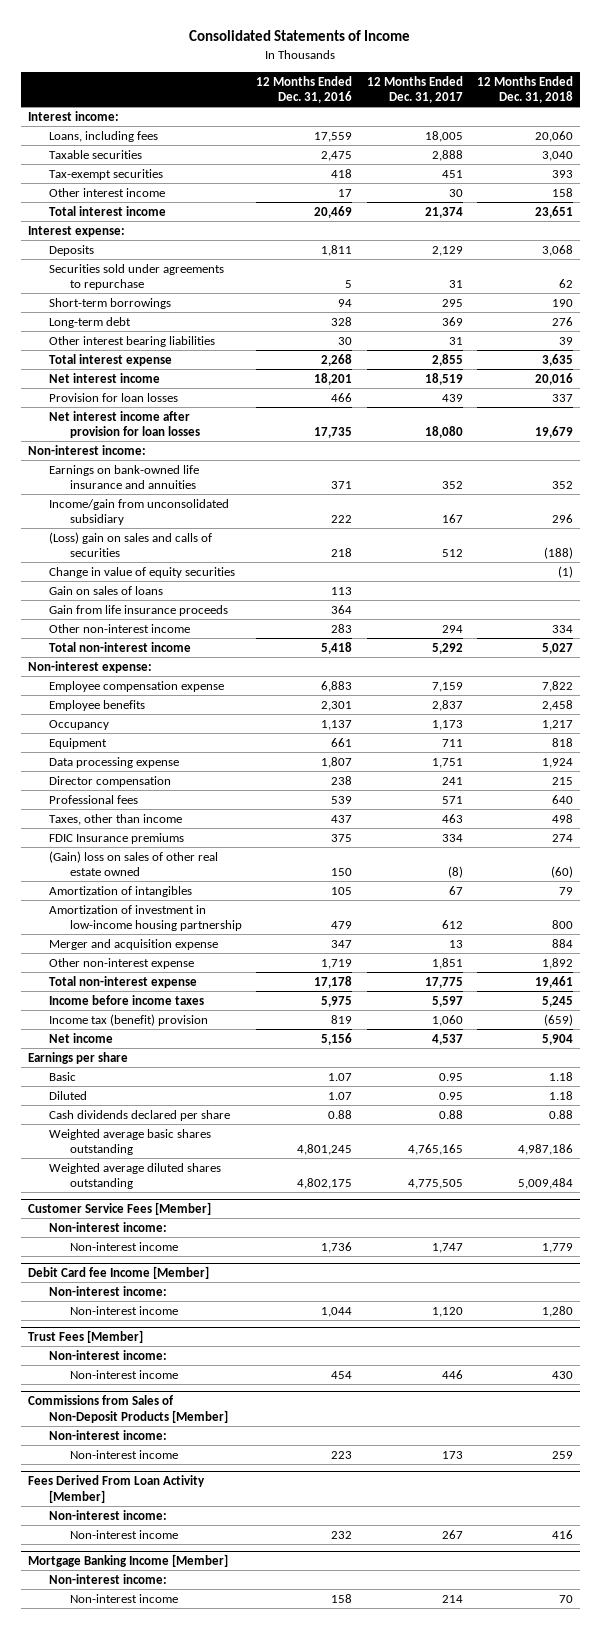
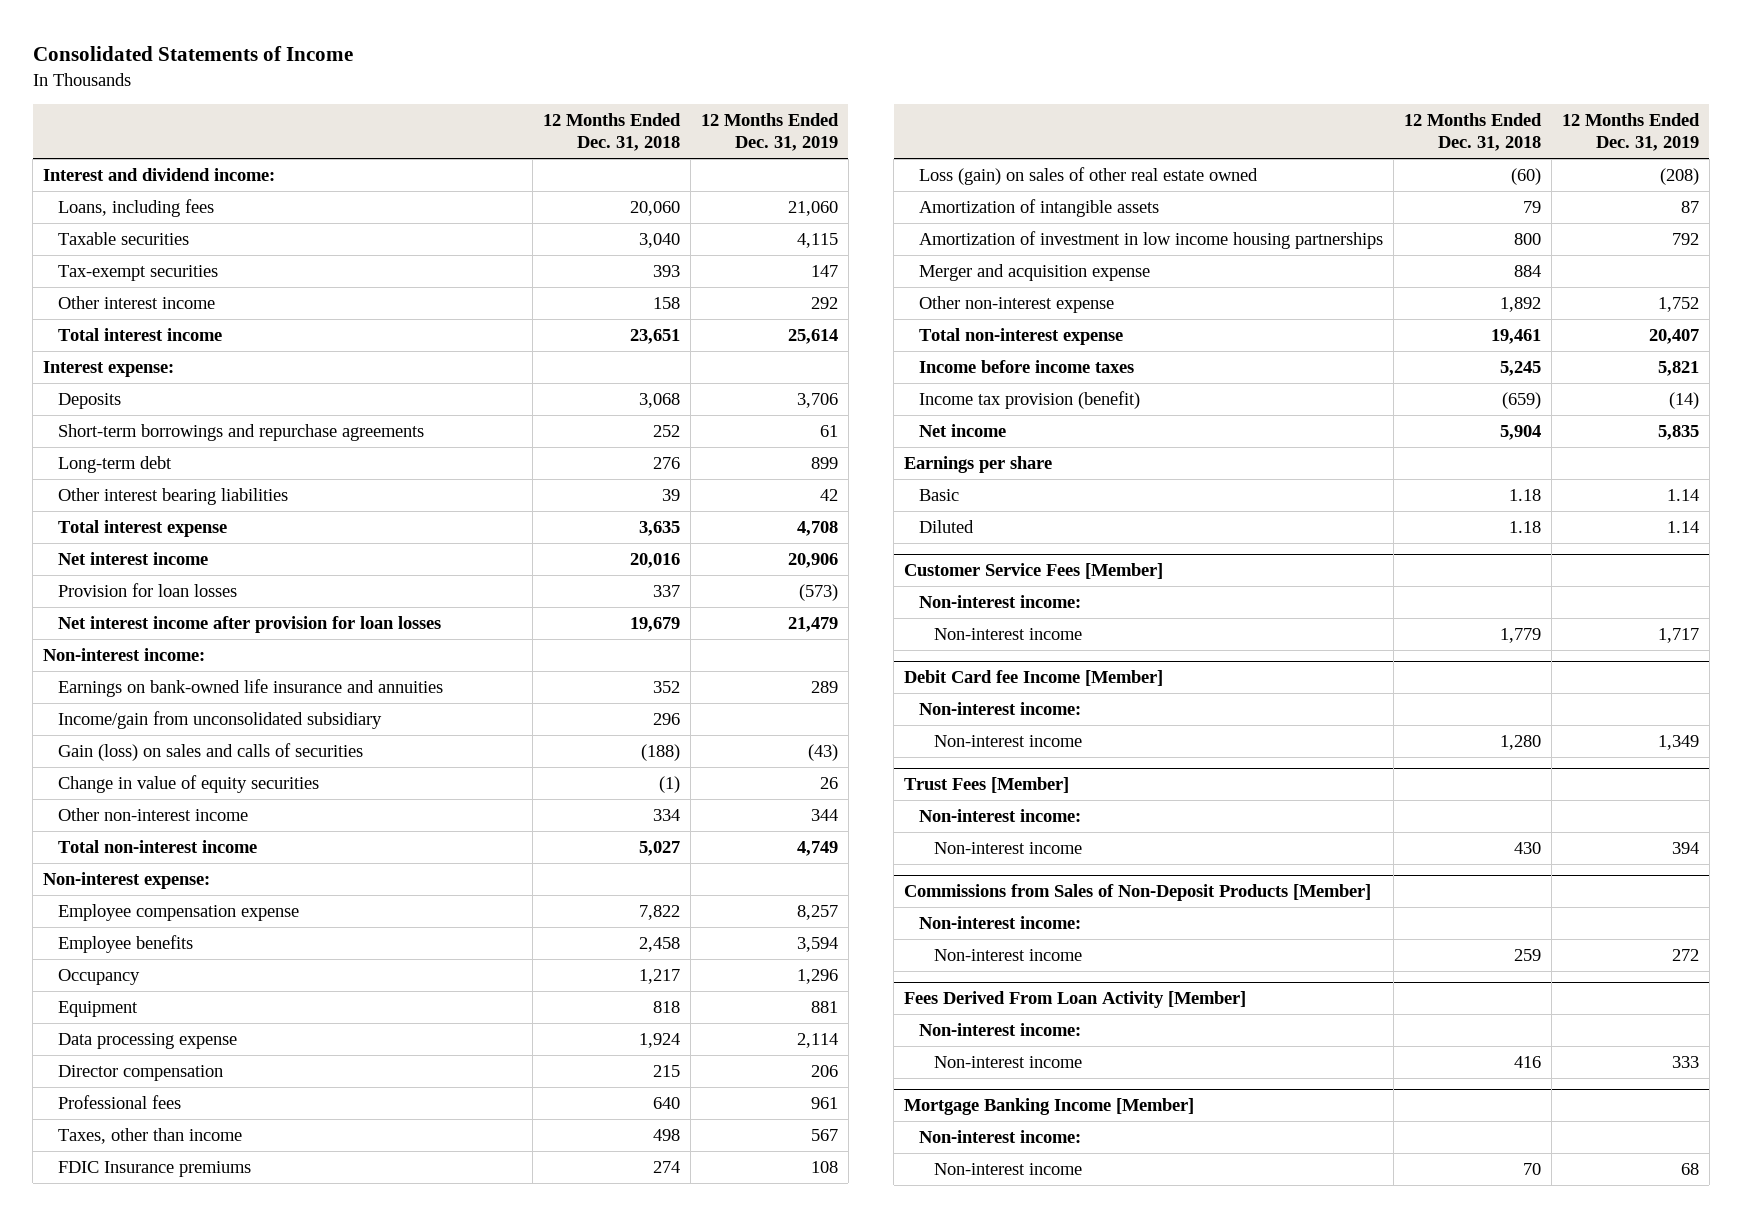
- | 12 Months Ended Dec. 31, 2016 | 12 Months Ended Dec. 31, 2017 | 12 Months Ended Dec. 31, 2018
+ | 12 Months Ended Dec. 31, 2018 | 12 Months Ended Dec. 31, 2019
- Interest income:
+ Interest and dividend income:
- Securities sold under agreements to repurchase | 5 | 31 | 62
- Short-term borrowings | 94 | 295 | 190
+ Short-term borrowings and repurchase agreements | 252 | 61
- (Loss) gain on sales and calls of securities | 218 | 512 | (188)
+ Gain (loss) on sales and calls of securities | (188) | (43)
- Gain on sales of loans | 113 | |
- Gain from life insurance proceeds | 364 | |
- (Gain) loss on sales of other real estate owned | 150 | (8) | (60)
- Amortization of intangibles | 105 | 67 | 79
- Amortization of investment in low-income housing partnership | 479 | 612 | 800
+ Loss (gain) on sales of other real estate owned | (60) | (208)
+ Amortization of intangible assets | 79 | 87
+ Amortization of investment in low income housing partnerships | 800 | 792
- Income tax (benefit) provision | 819 | 1,060 | (659)
+ Income tax provision (benefit) | (659) | (14)
- Cash dividends declared per share | 0.88 | 0.88 | 0.88
- Weighted average basic shares outstanding | 4,801,245 | 4,765,165 | 4,987,186
- Weighted average diluted shares outstanding | 4,802,175 | 4,775,505 | 5,009,484

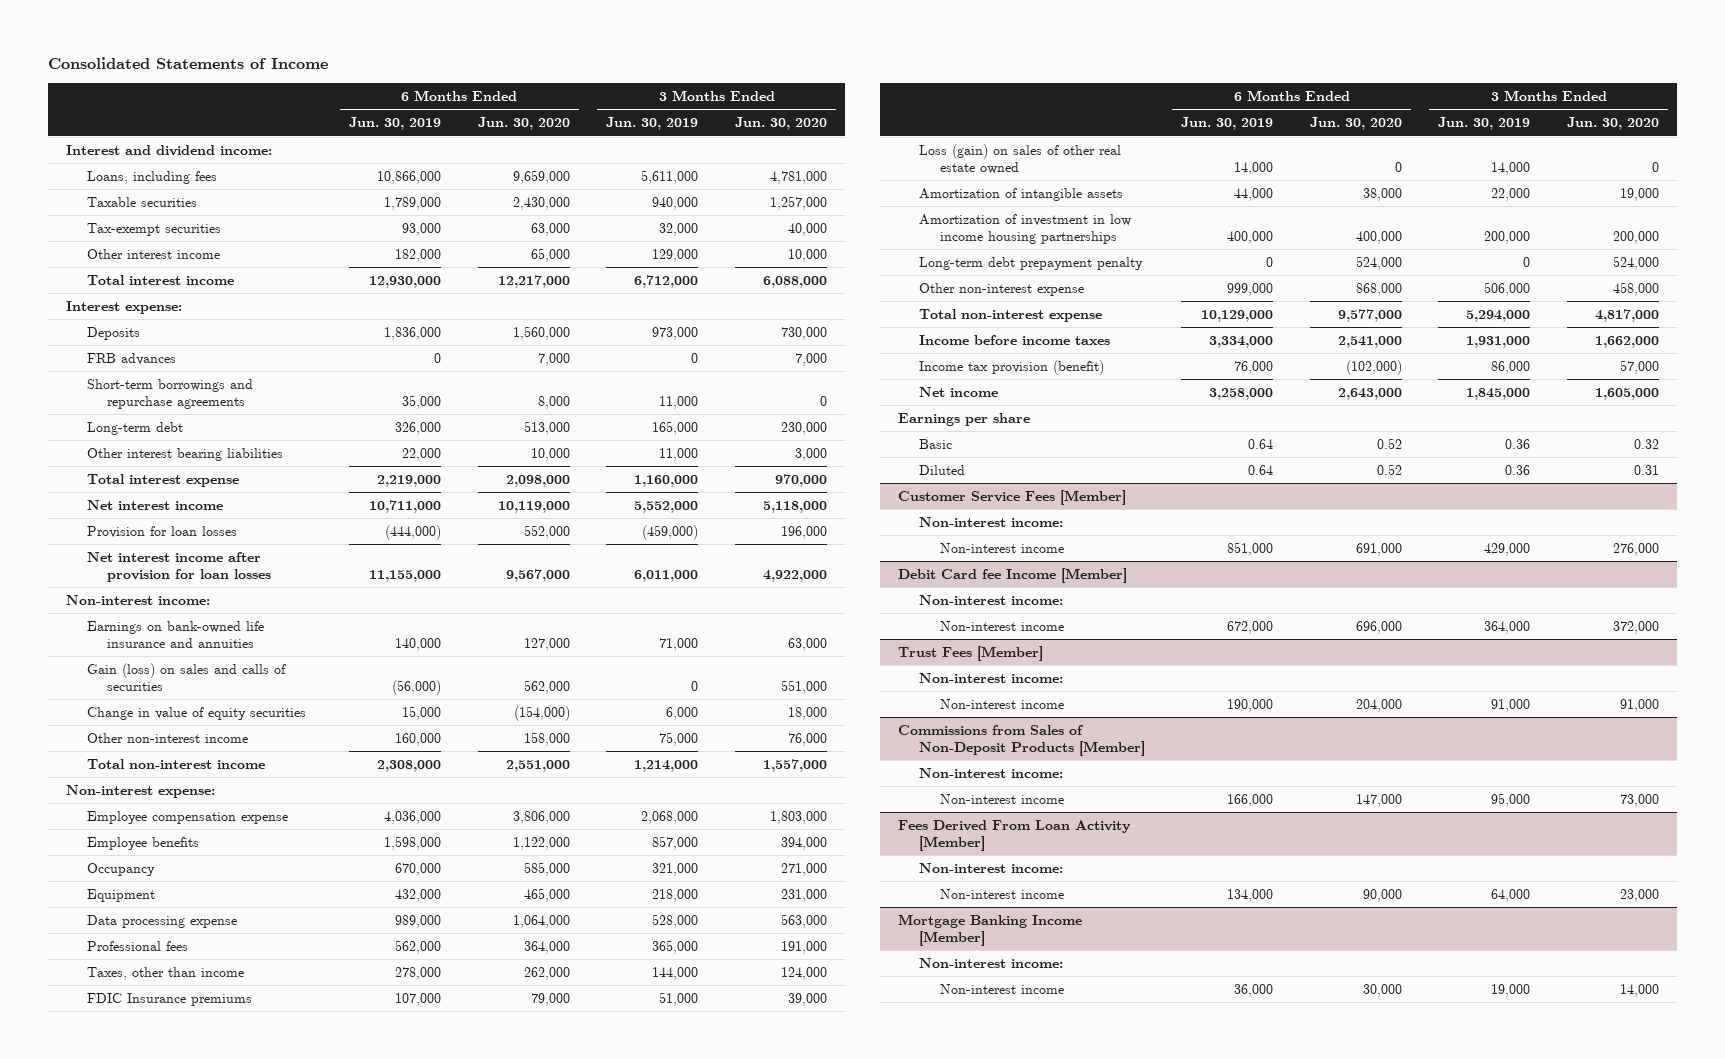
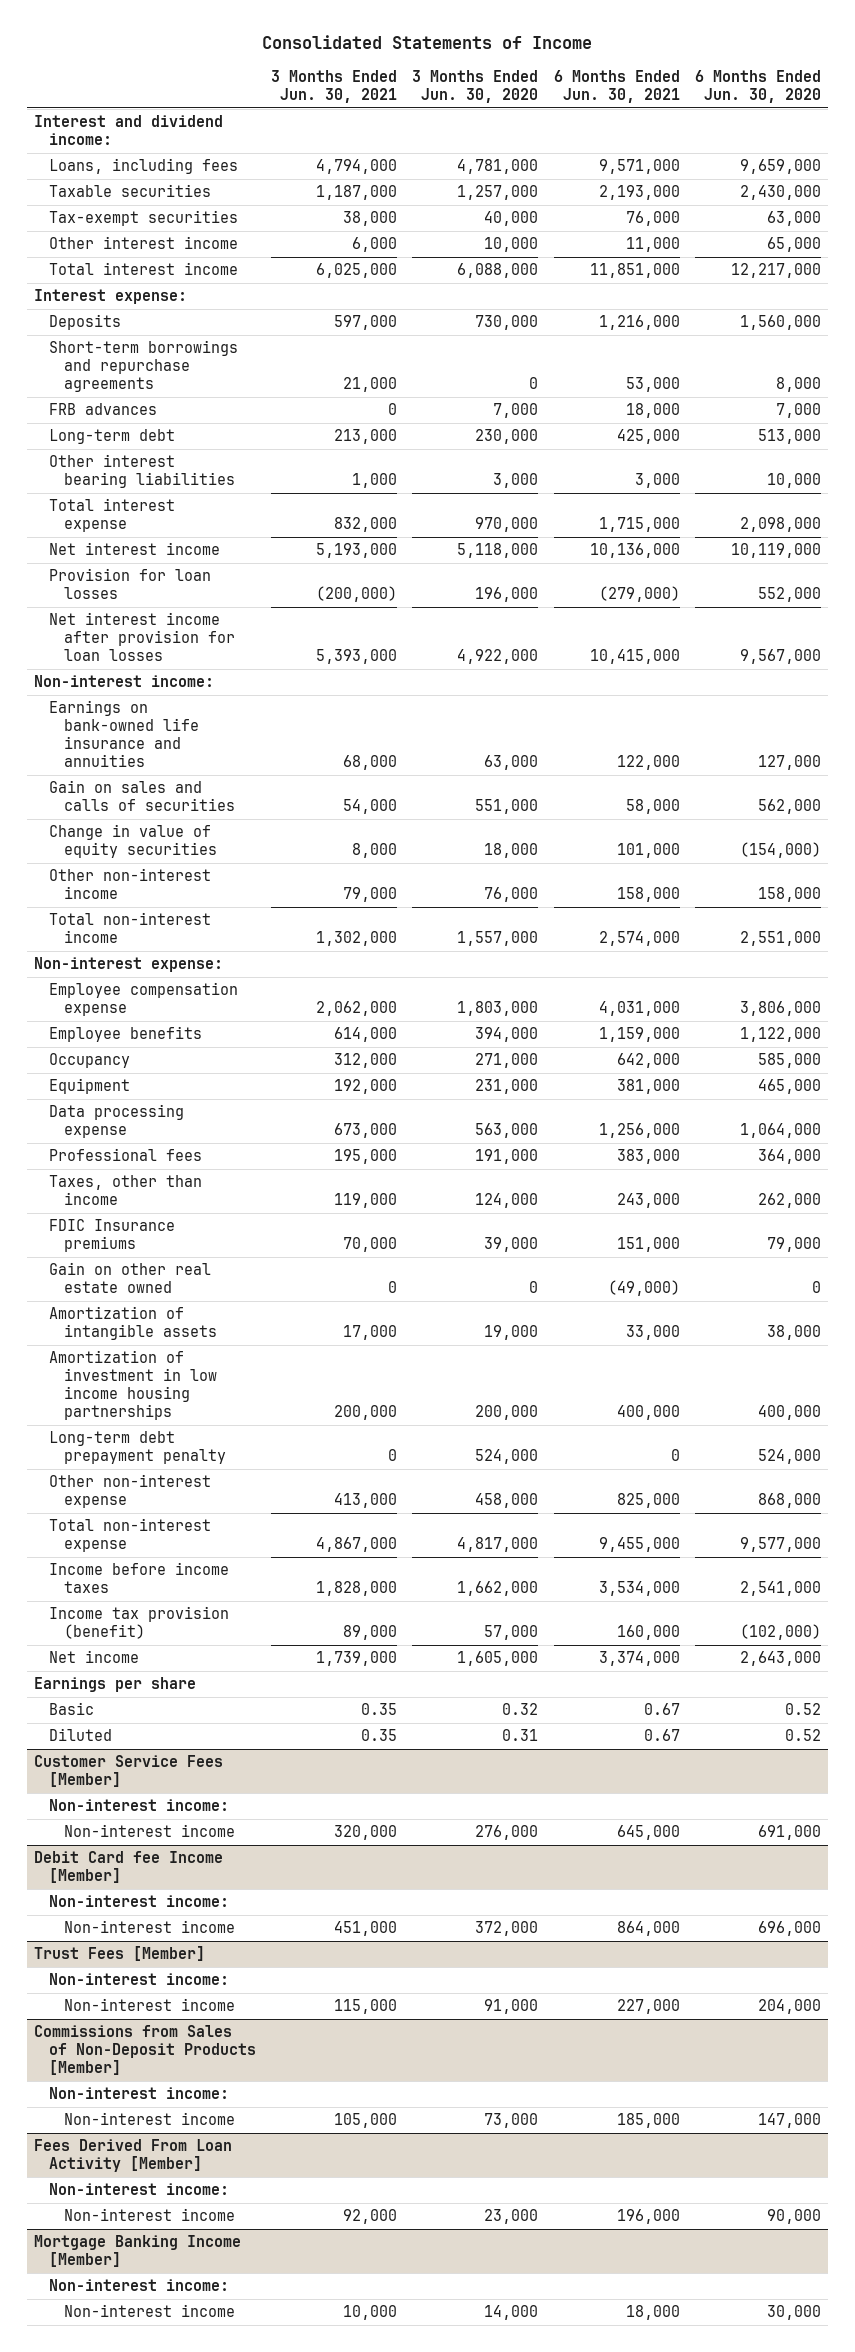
- | 6 Months Ended Jun. 30, 2019 | 6 Months Ended Jun. 30, 2020 | 3 Months Ended Jun. 30, 2019 | 3 Months Ended Jun. 30, 2020
+ | 3 Months Ended Jun. 30, 2021 | 3 Months Ended Jun. 30, 2020 | 6 Months Ended Jun. 30, 2021 | 6 Months Ended Jun. 30, 2020
moved down: FRB advances | 0 | 7,000 | 18,000 | 7,000
- Gain (loss) on sales and calls of securities | (56,000) | 562,000 | 0 | 551,000
+ Gain on sales and calls of securities | 54,000 | 551,000 | 58,000 | 562,000
- Loss (gain) on sales of other real estate owned | 14,000 | 0 | 14,000 | 0
+ Gain on other real estate owned | 0 | 0 | (49,000) | 0

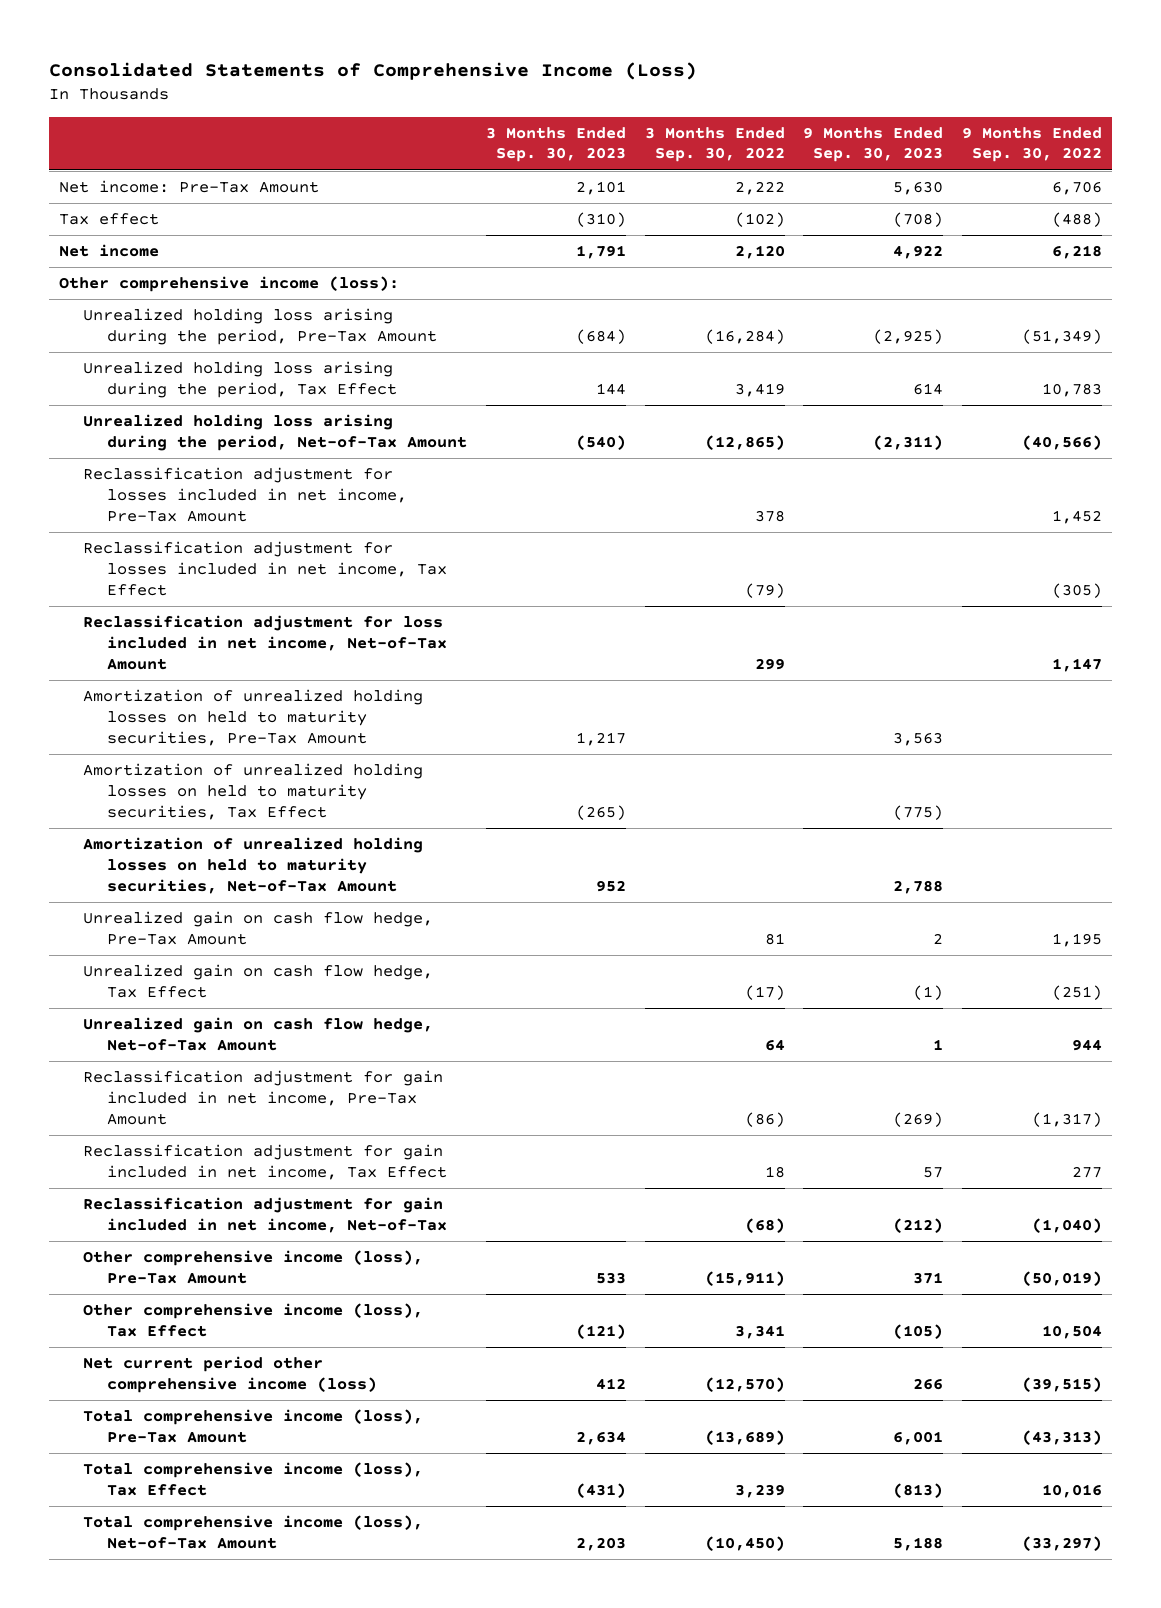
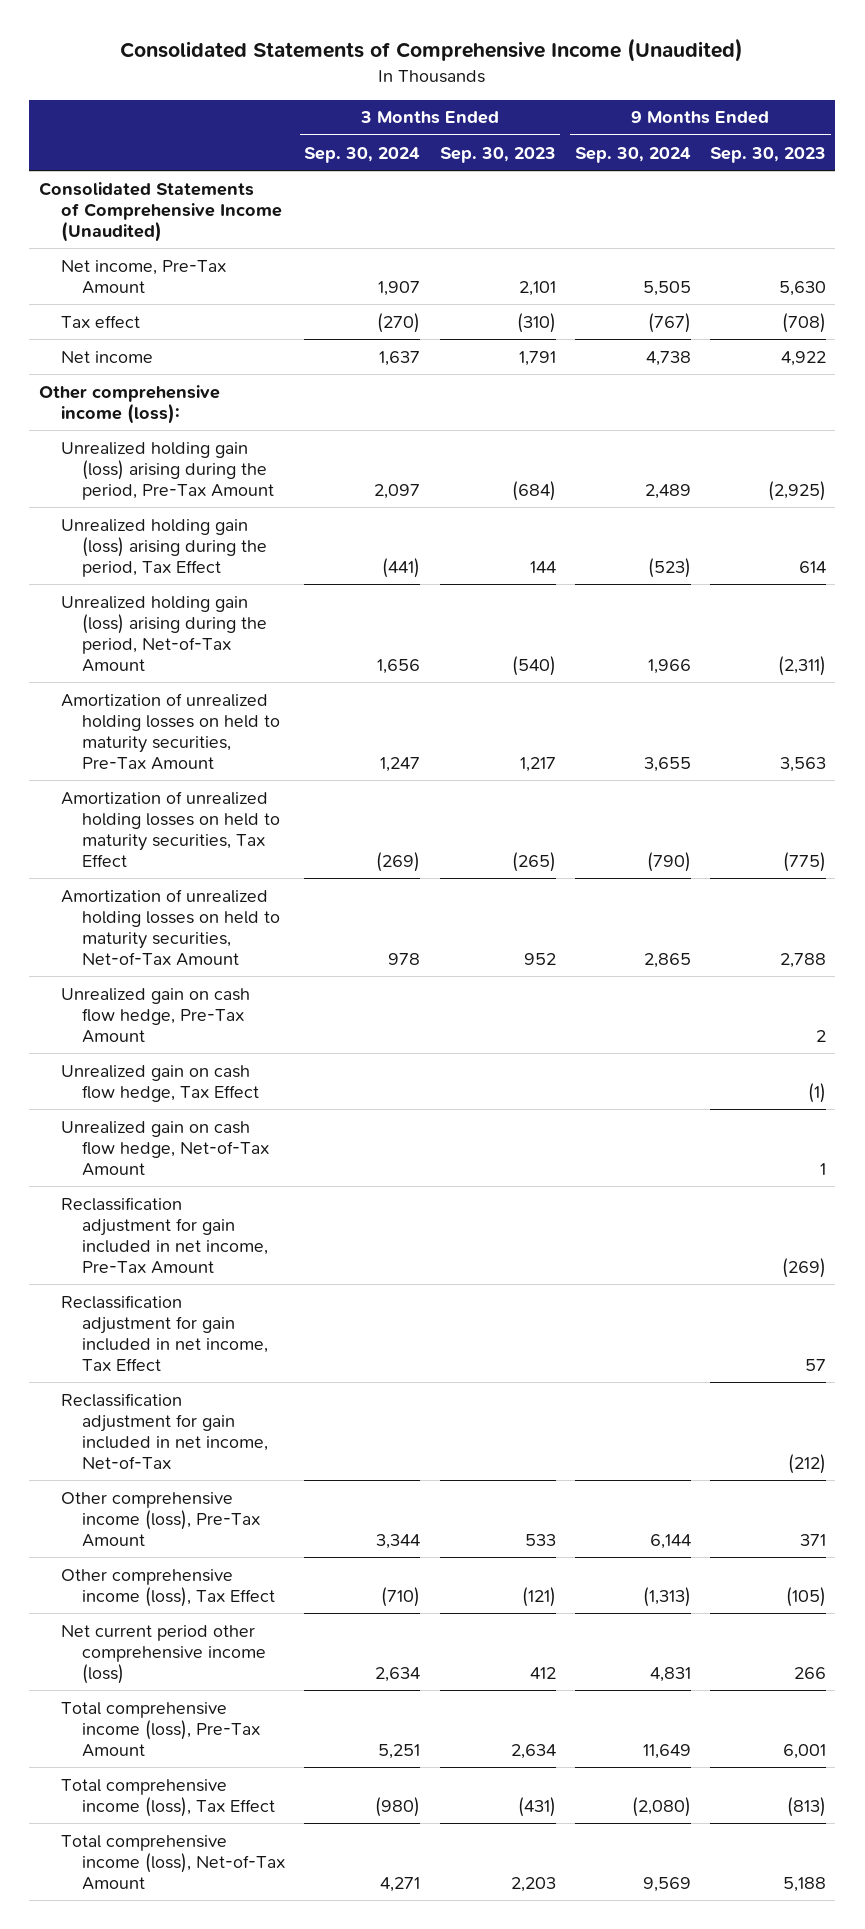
- Consolidated Statements of Comprehensive Income (Loss)
+ Consolidated Statements of Comprehensive Income (Unaudited)
- | 3 Months Ended Sep. 30, 2023 | 3 Months Ended Sep. 30, 2022 | 9 Months Ended Sep. 30, 2023 | 9 Months Ended Sep. 30, 2022
+ | 3 Months Ended Sep. 30, 2024 | 3 Months Ended Sep. 30, 2023 | 9 Months Ended Sep. 30, 2024 | 9 Months Ended Sep. 30, 2023
- Net income: Pre-Tax Amount | 2,101 | 2,222 | 5,630 | 6,706
+ Consolidated Statements of Comprehensive Income (Unaudited)
+ Net income, Pre-Tax Amount | 1,907 | 2,101 | 5,505 | 5,630
- Unrealized holding loss arising during the period, Pre-Tax Amount | (684) | (16,284) | (2,925) | (51,349)
- Unrealized holding loss arising during the period, Tax Effect | 144 | 3,419 | 614 | 10,783
- Unrealized holding loss arising during the period, Net-of-Tax Amount | (540) | (12,865) | (2,311) | (40,566)
- Reclassification adjustment for losses included in net income, Pre-Tax Amount | | 378 | | 1,452
- Reclassification adjustment for losses included in net income, Tax Effect | | (79) | | (305)
- Reclassification adjustment for loss included in net income, Net-of-Tax Amount | | 299 | | 1,147
+ Unrealized holding gain (loss) arising during the period, Pre-Tax Amount | 2,097 | (684) | 2,489 | (2,925)
+ Unrealized holding gain (loss) arising during the period, Tax Effect | (441) | 144 | (523) | 614
+ Unrealized holding gain (loss) arising during the period, Net-of-Tax Amount | 1,656 | (540) | 1,966 | (2,311)

